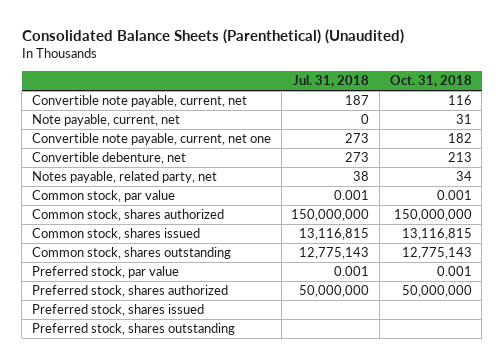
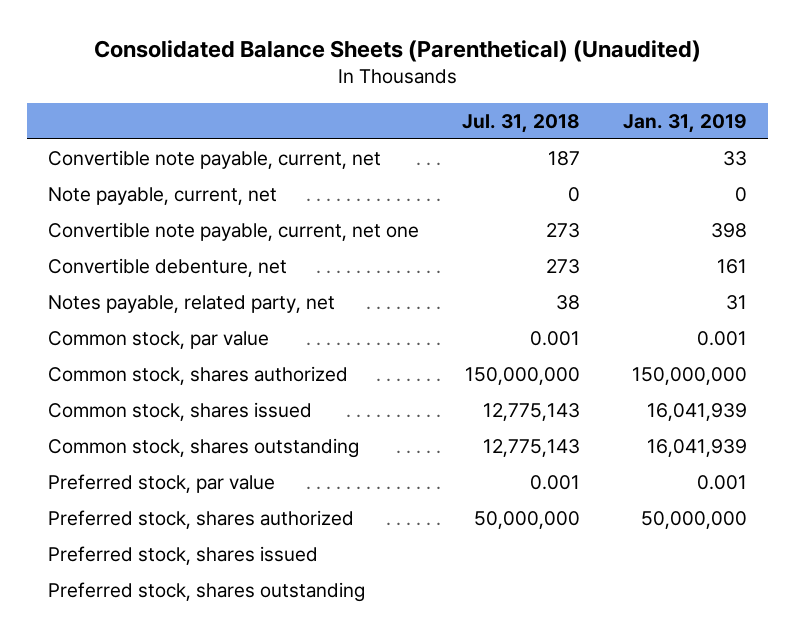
- | Jul. 31, 2018 | Oct. 31, 2018
+ | Jul. 31, 2018 | Jan. 31, 2019
- Common stock, shares issued | 13,116,815 | 13,116,815
+ Common stock, shares issued | 12,775,143 | 16,041,939

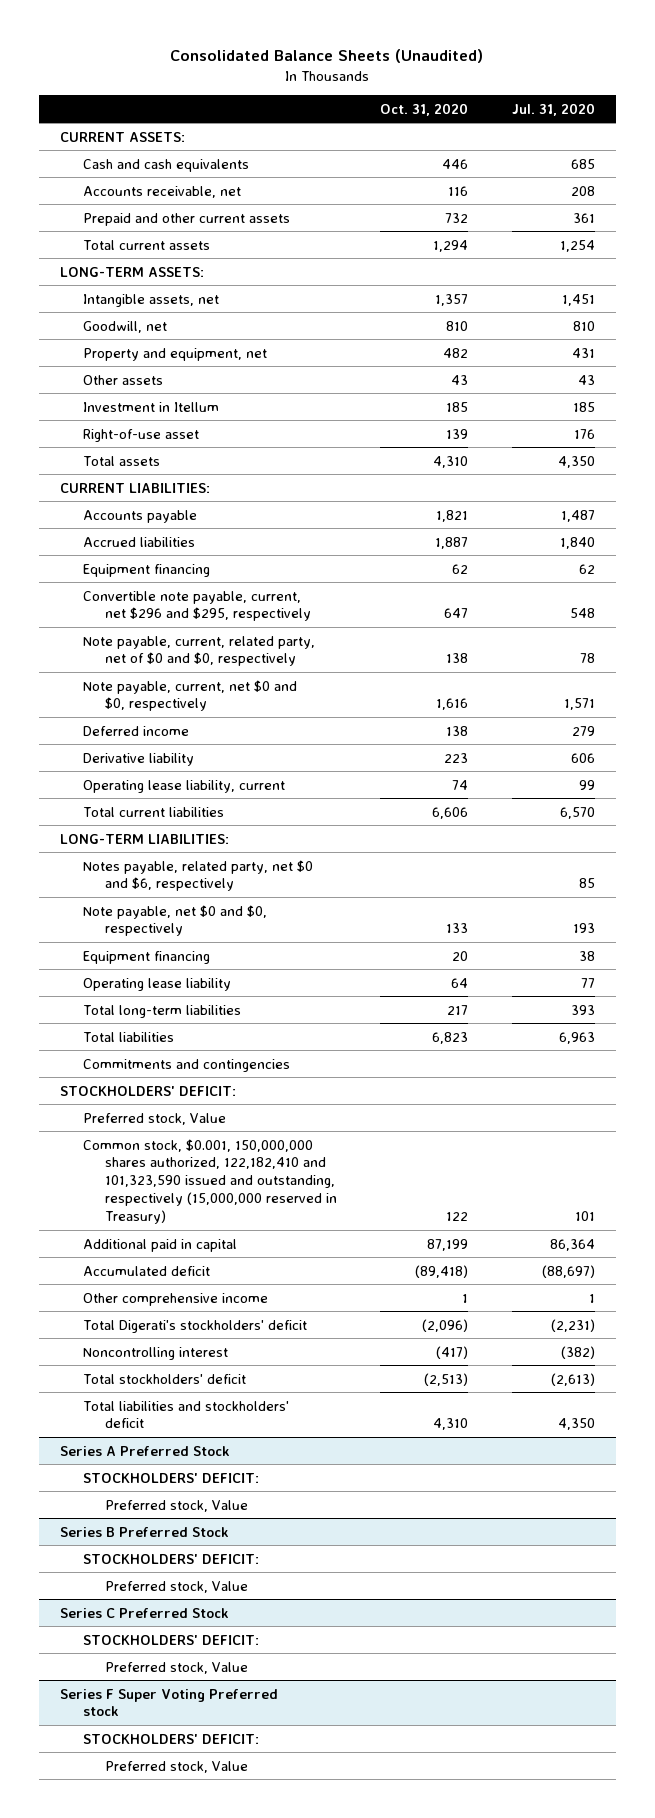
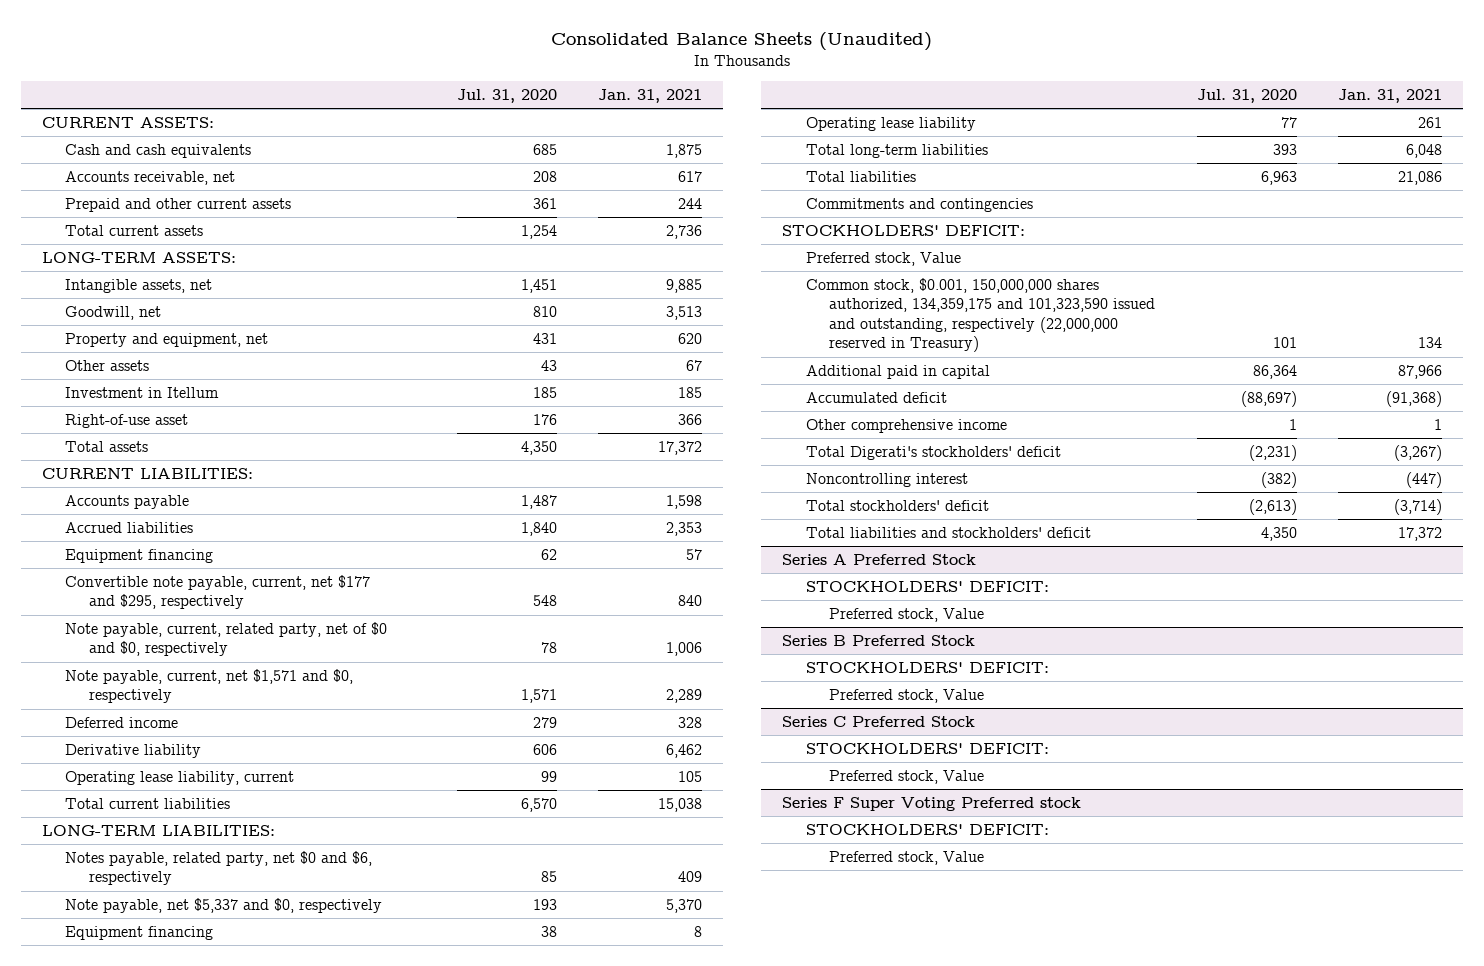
- | Oct. 31, 2020 | Jul. 31, 2020
+ | Jul. 31, 2020 | Jan. 31, 2021
- Convertible note payable, current, net $296 and $295, respectively | 647 | 548
+ Convertible note payable, current, net $177 and $295, respectively | 548 | 840
- Note payable, current, net $0 and $0, respectively | 1,616 | 1,571
+ Note payable, current, net $1,571 and $0, respectively | 1,571 | 2,289
- Note payable, net $0 and $0, respectively | 133 | 193
+ Note payable, net $5,337 and $0, respectively | 193 | 5,370
- Common stock, $0.001, 150,000,000 shares authorized, 122,182,410 and 101,323,590 issued and outstanding, respectively (15,000,000 reserved in Treasury) | 122 | 101
+ Common stock, $0.001, 150,000,000 shares authorized, 134,359,175 and 101,323,590 issued and outstanding, respectively (22,000,000 reserved in Treasury) | 101 | 134

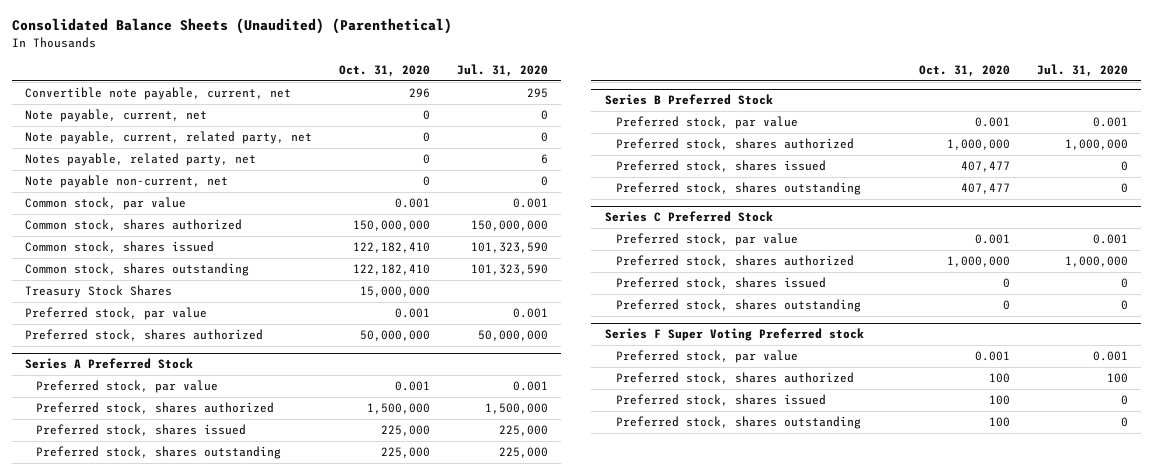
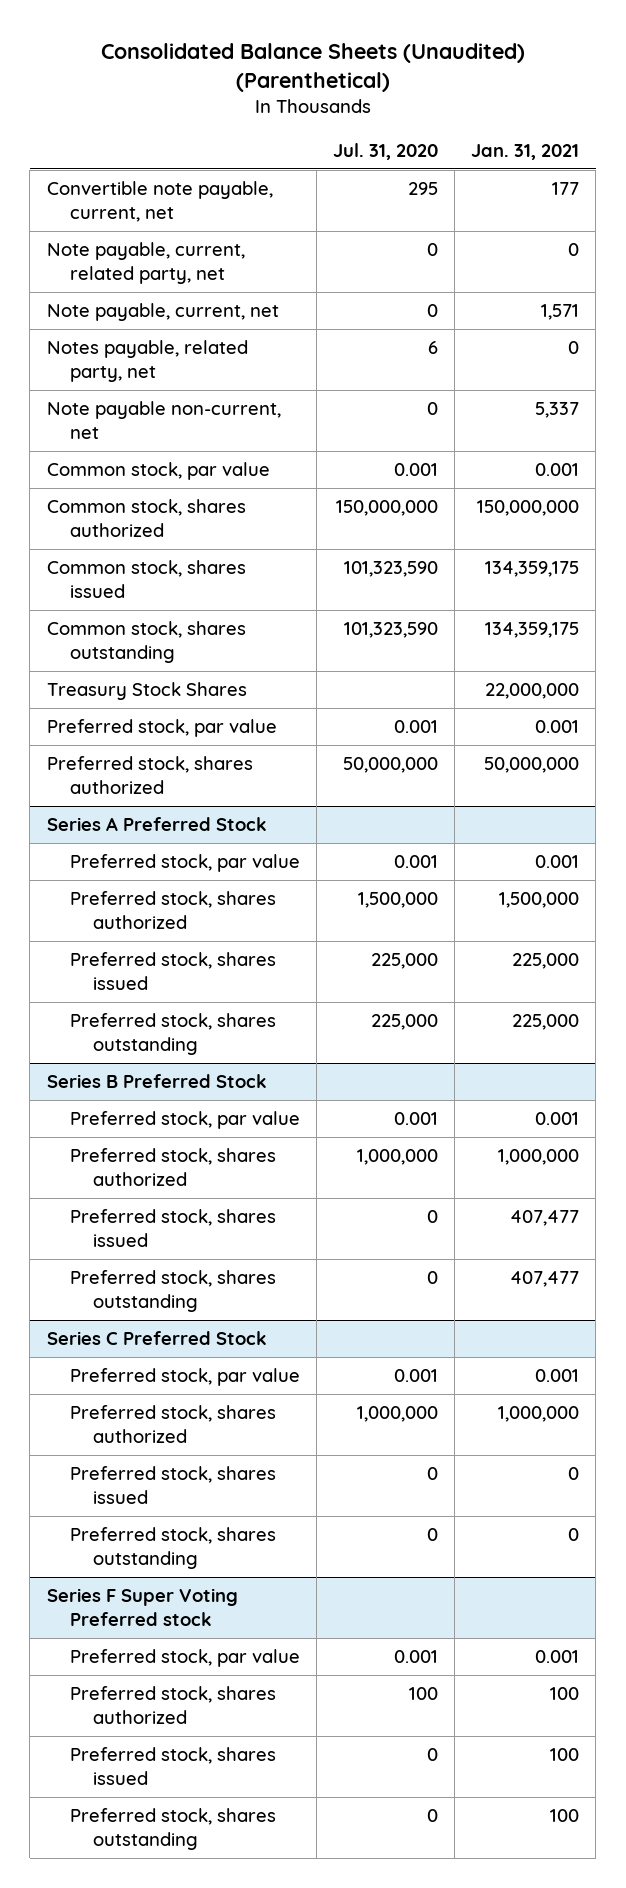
- | Oct. 31, 2020 | Jul. 31, 2020
+ | Jul. 31, 2020 | Jan. 31, 2021
moved down: Note payable, current, net | 0 | 1,571

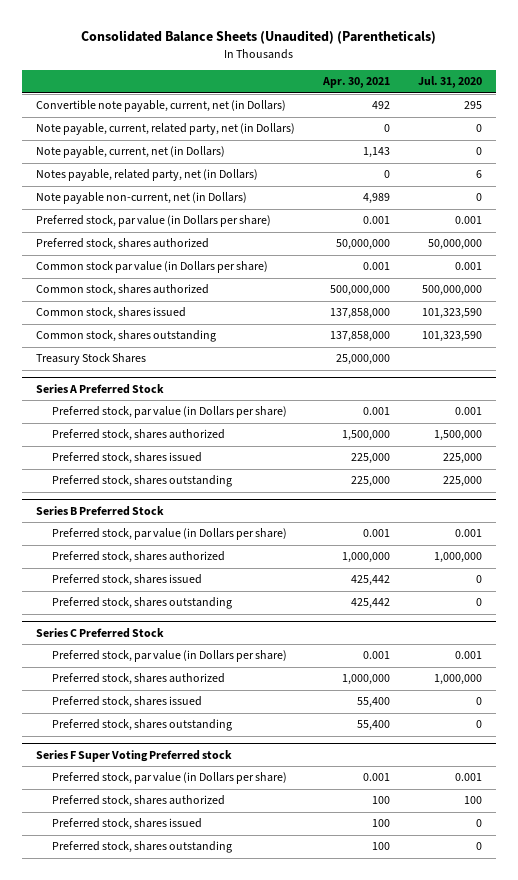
- Consolidated Balance Sheets (Unaudited) (Parenthetical)
+ Consolidated Balance Sheets (Unaudited) (Parentheticals)
- | Jul. 31, 2020 | Jan. 31, 2021
+ | Apr. 30, 2021 | Jul. 31, 2020
- Convertible note payable, current, net | 295 | 177
- Note payable, current, related party, net | 0 | 0
- Note payable, current, net | 0 | 1,571
- Notes payable, related party, net | 6 | 0
- Note payable non-current, net | 0 | 5,337
- Common stock, par value | 0.001 | 0.001
- Common stock, shares authorized | 150,000,000 | 150,000,000
+ Convertible note payable, current, net (in Dollars) | 492 | 295
+ Note payable, current, related party, net (in Dollars) | 0 | 0
+ Note payable, current, net (in Dollars) | 1,143 | 0
+ Notes payable, related party, net (in Dollars) | 0 | 6
+ Note payable non-current, net (in Dollars) | 4,989 | 0
+ Preferred stock, par value (in Dollars per share) | 0.001 | 0.001
moved up: Preferred stock, shares authorized | 50,000,000 | 50,000,000
+ Common stock par value (in Dollars per share) | 0.001 | 0.001
+ Common stock, shares authorized | 500,000,000 | 500,000,000
- Preferred stock, par value | 0.001 | 0.001
@ Series A Preferred Stock
- Preferred stock, par value | 0.001 | 0.001
+ Preferred stock, par value (in Dollars per share) | 0.001 | 0.001
@ Series B Preferred Stock
- Preferred stock, par value | 0.001 | 0.001
+ Preferred stock, par value (in Dollars per share) | 0.001 | 0.001
@ Series C Preferred Stock
- Preferred stock, par value | 0.001 | 0.001
+ Preferred stock, par value (in Dollars per share) | 0.001 | 0.001
@ Series F Super Voting Preferred stock
- Preferred stock, par value | 0.001 | 0.001
+ Preferred stock, par value (in Dollars per share) | 0.001 | 0.001

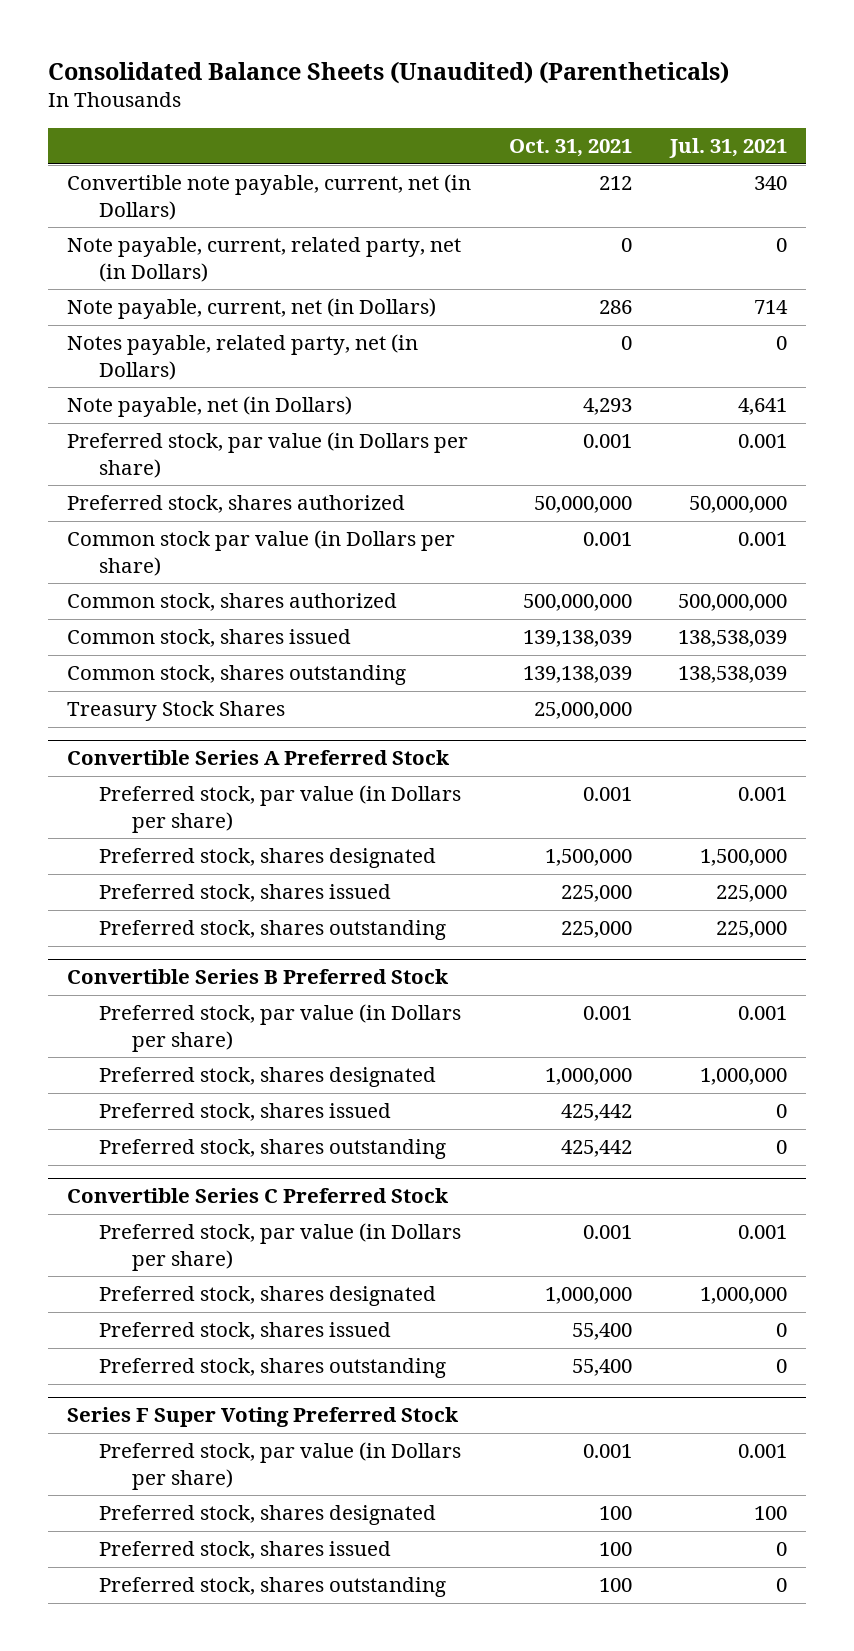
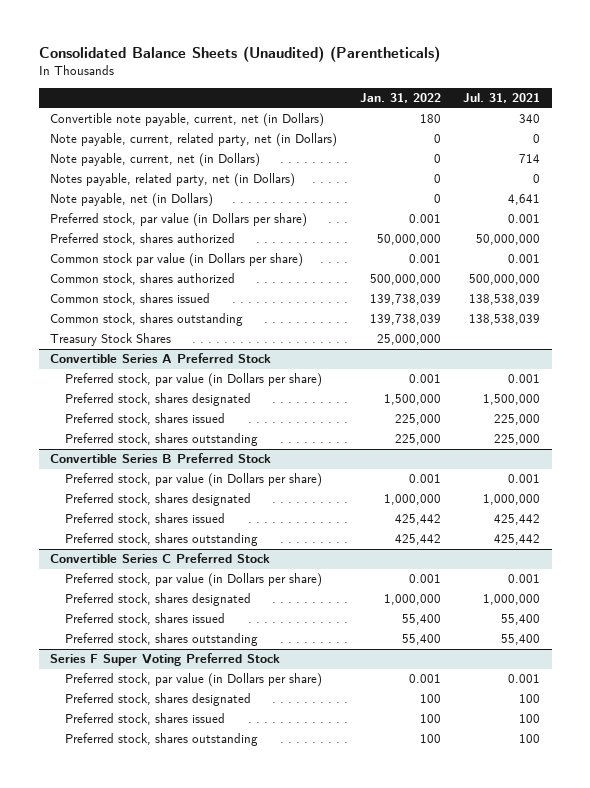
- | Oct. 31, 2021 | Jul. 31, 2021
+ | Jan. 31, 2022 | Jul. 31, 2021
@ Convertible Series B Preferred Stock
- Preferred stock, shares issued | 425,442 | 0
- Preferred stock, shares outstanding | 425,442 | 0
+ Preferred stock, shares issued | 425,442 | 425,442
+ Preferred stock, shares outstanding | 425,442 | 425,442
@ Convertible Series C Preferred Stock
- Preferred stock, shares issued | 55,400 | 0
- Preferred stock, shares outstanding | 55,400 | 0
+ Preferred stock, shares issued | 55,400 | 55,400
+ Preferred stock, shares outstanding | 55,400 | 55,400
@ Series F Super Voting Preferred Stock
- Preferred stock, shares issued | 100 | 0
- Preferred stock, shares outstanding | 100 | 0
+ Preferred stock, shares issued | 100 | 100
+ Preferred stock, shares outstanding | 100 | 100

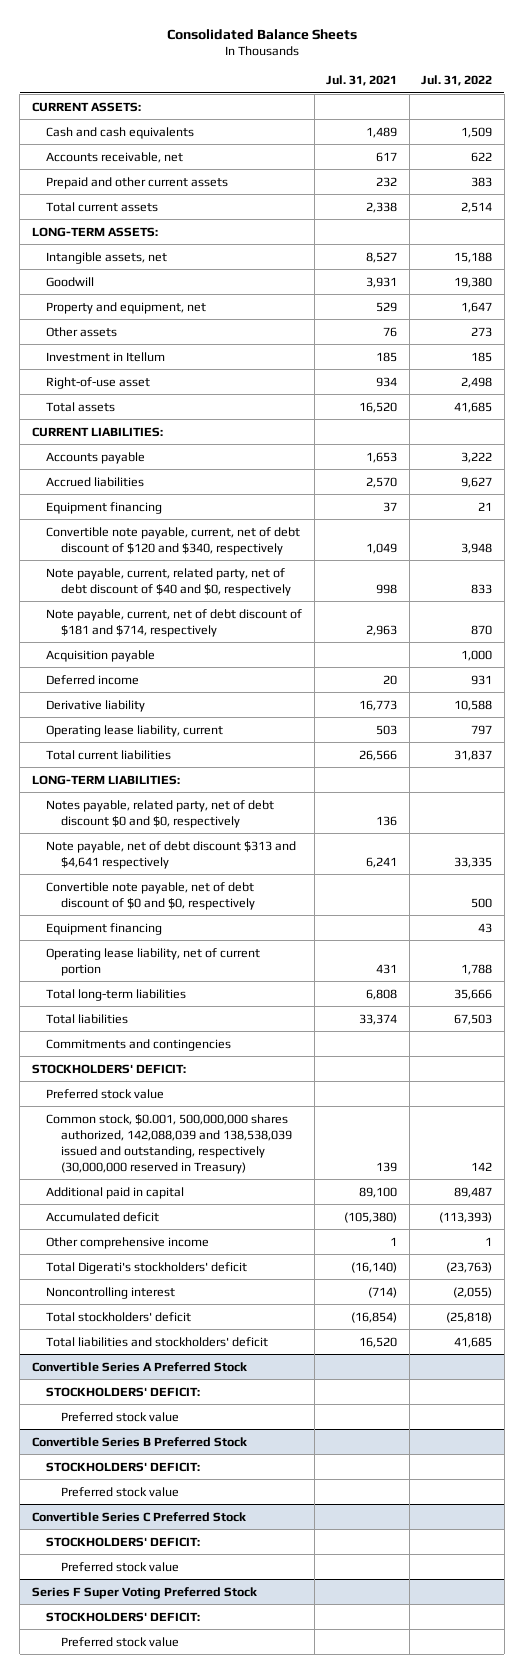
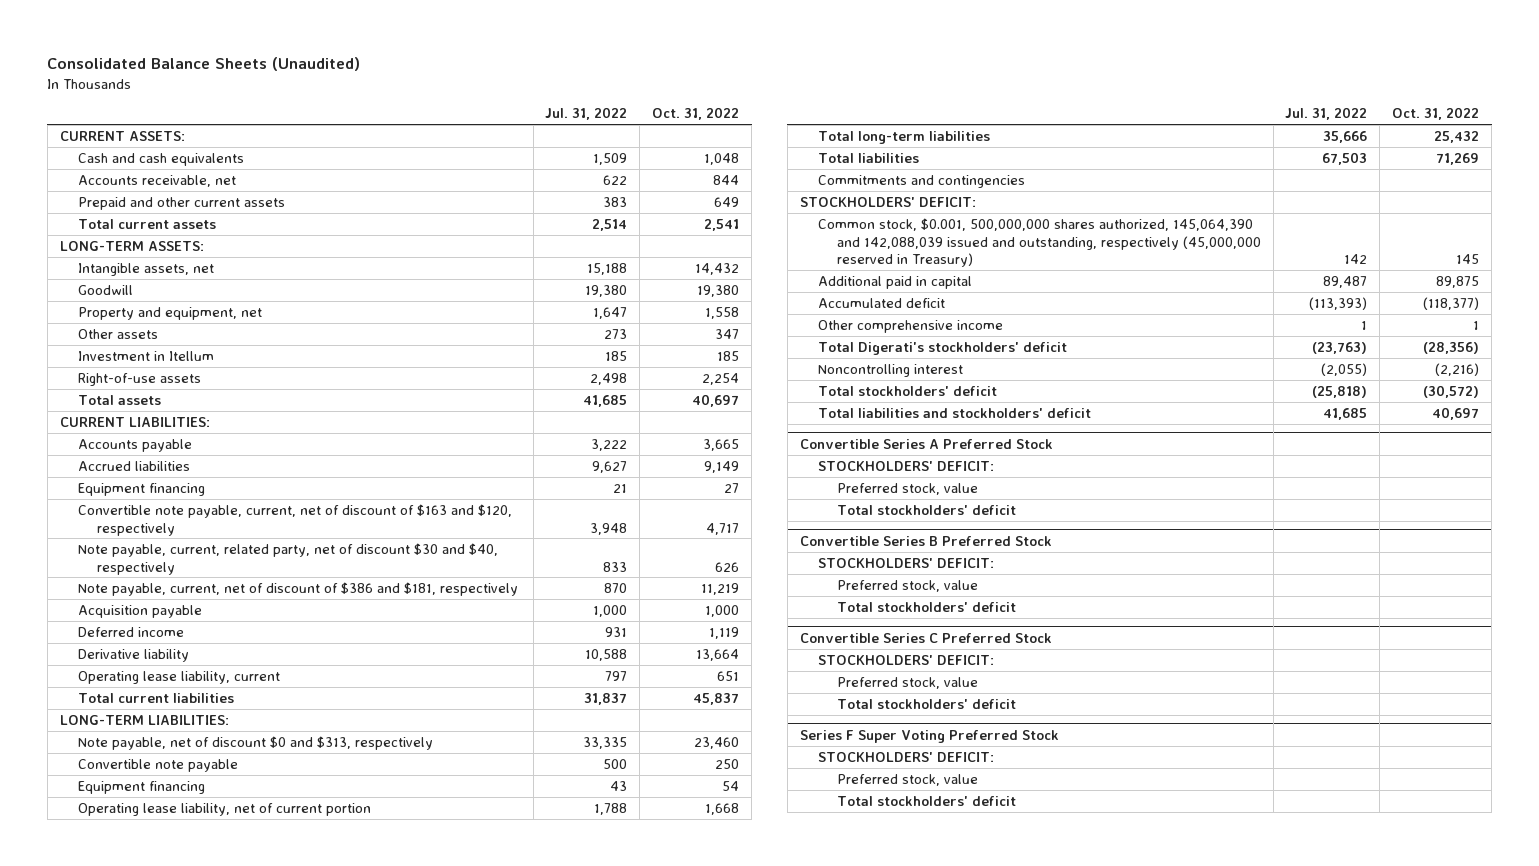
- Consolidated Balance Sheets
+ Consolidated Balance Sheets (Unaudited)
- | Jul. 31, 2021 | Jul. 31, 2022
+ | Jul. 31, 2022 | Oct. 31, 2022
- Right-of-use asset | 934 | 2,498
+ Right-of-use assets | 2,498 | 2,254
- Convertible note payable, current, net of debt discount of $120 and $340, respectively | 1,049 | 3,948
- Note payable, current, related party, net of debt discount of $40 and $0, respectively | 998 | 833
- Note payable, current, net of debt discount of $181 and $714, respectively | 2,963 | 870
+ Convertible note payable, current, net of discount of $163 and $120, respectively | 3,948 | 4,717
+ Note payable, current, related party, net of discount $30 and $40, respectively | 833 | 626
+ Note payable, current, net of discount of $386 and $181, respectively | 870 | 11,219
- Notes payable, related party, net of debt discount $0 and $0, respectively | 136 |
- Note payable, net of debt discount $313 and $4,641 respectively | 6,241 | 33,335
- Convertible note payable, net of debt discount of $0 and $0, respectively | | 500
+ Note payable, net of discount $0 and $313, respectively | 33,335 | 23,460
+ Convertible note payable | 500 | 250
- Preferred stock value
- Common stock, $0.001, 500,000,000 shares authorized, 142,088,039 and 138,538,039 issued and outstanding, respectively (30,000,000 reserved in Treasury) | 139 | 142
+ Common stock, $0.001, 500,000,000 shares authorized, 145,064,390 and 142,088,039 issued and outstanding, respectively (45,000,000 reserved in Treasury) | 142 | 145
@ Convertible Series A Preferred Stock
- Preferred stock value
+ Preferred stock, value
+ Total stockholders' deficit
@ Convertible Series B Preferred Stock
- Preferred stock value
+ Preferred stock, value
+ Total stockholders' deficit
@ Convertible Series C Preferred Stock
- Preferred stock value
+ Preferred stock, value
+ Total stockholders' deficit
@ Series F Super Voting Preferred Stock
- Preferred stock value
+ Preferred stock, value
+ Total stockholders' deficit

